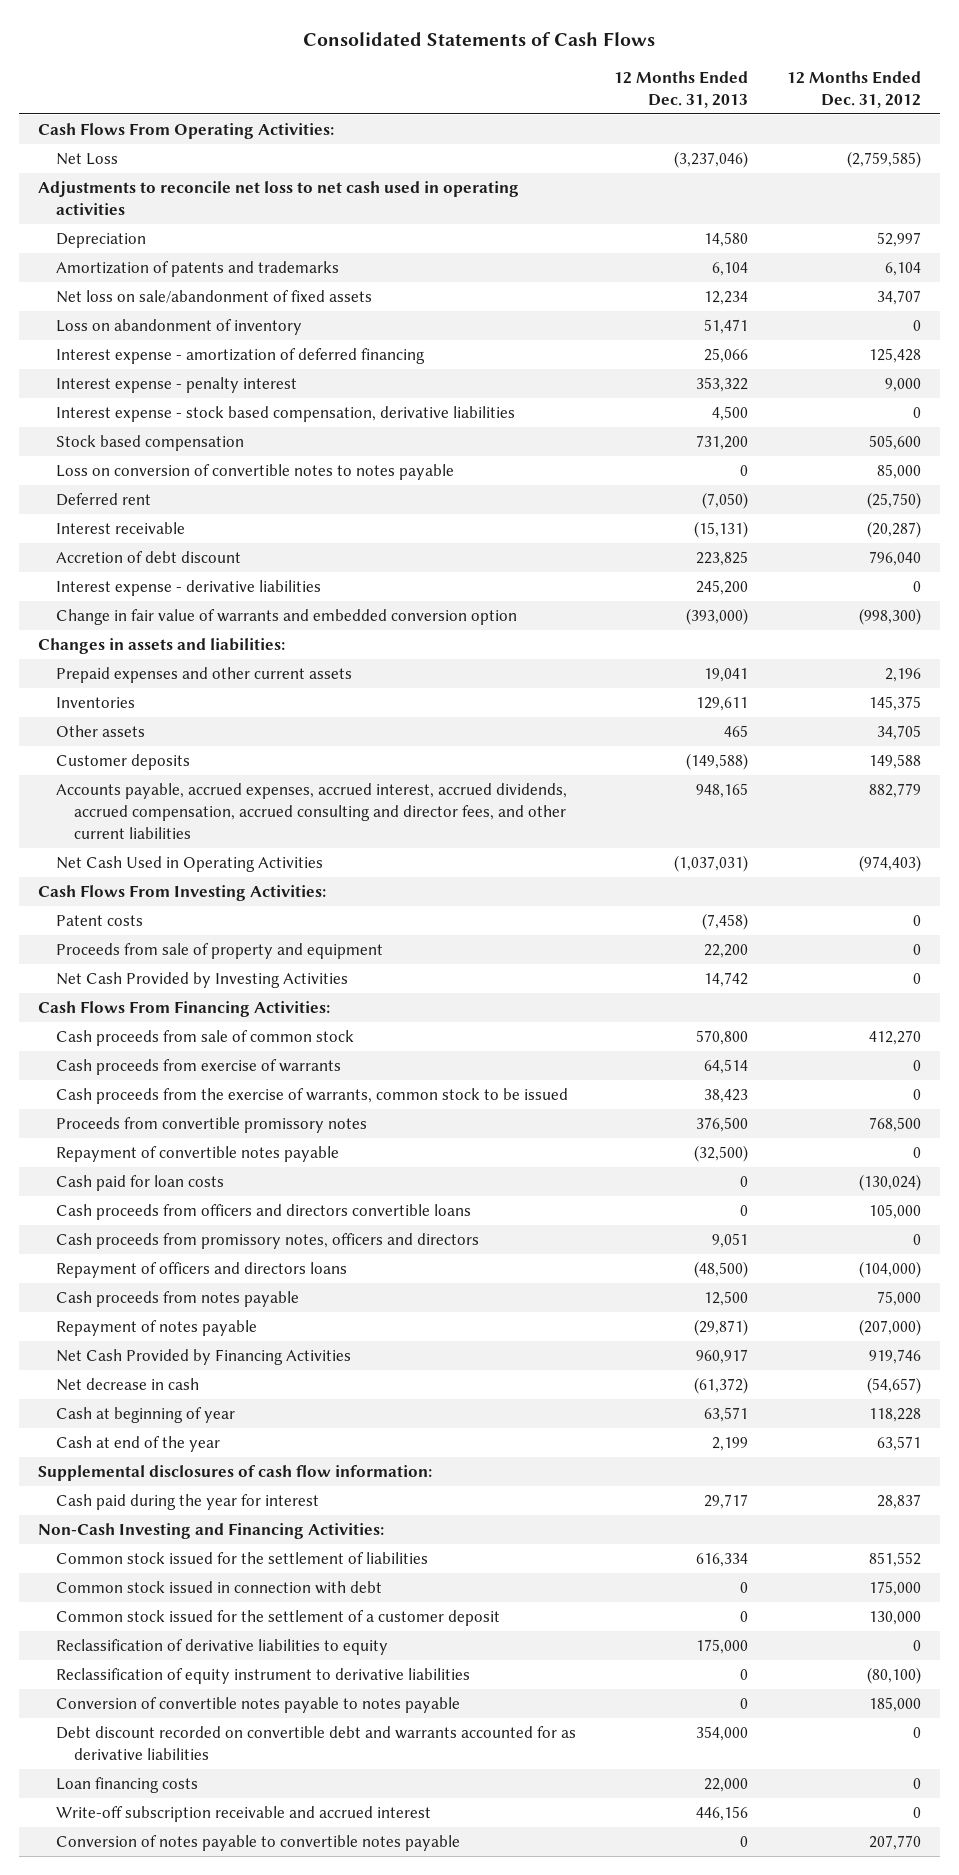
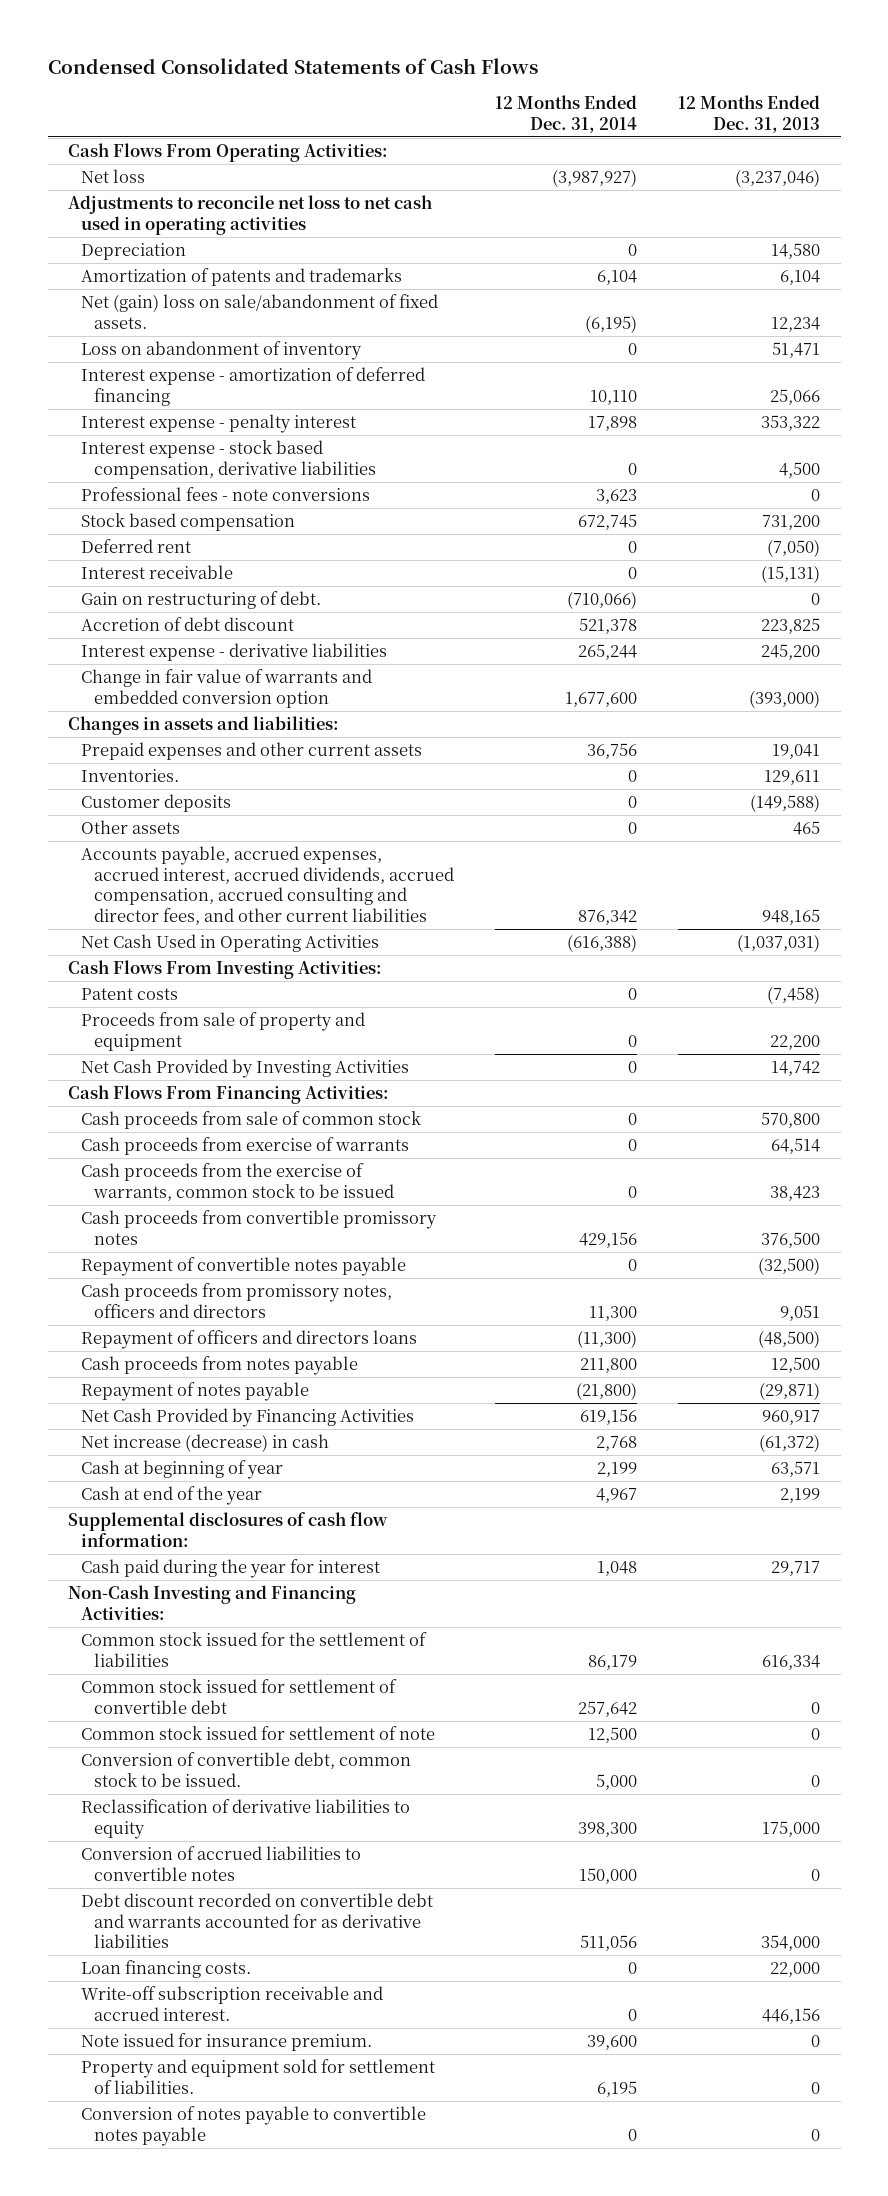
- Consolidated Statements of Cash Flows
+ Condensed Consolidated Statements of Cash Flows
- | 12 Months Ended Dec. 31, 2013 | 12 Months Ended Dec. 31, 2012
+ | 12 Months Ended Dec. 31, 2014 | 12 Months Ended Dec. 31, 2013
- Net Loss | (3,237,046) | (2,759,585)
+ Net loss | (3,987,927) | (3,237,046)
- Net loss on sale/abandonment of fixed assets | 12,234 | 34,707
+ Net (gain) loss on sale/abandonment of fixed assets. | (6,195) | 12,234
+ Professional fees - note conversions | 3,623 | 0
- Loss on conversion of convertible notes to notes payable | 0 | 85,000
+ Gain on restructuring of debt. | (710,066) | 0
- Inventories | 129,611 | 145,375
+ Inventories. | 0 | 129,611
moved down: Other assets | 0 | 465
- Proceeds from convertible promissory notes | 376,500 | 768,500
+ Cash proceeds from convertible promissory notes | 429,156 | 376,500
- Cash paid for loan costs | 0 | (130,024)
- Cash proceeds from officers and directors convertible loans | 0 | 105,000
- Net decrease in cash | (61,372) | (54,657)
+ Net increase (decrease) in cash | 2,768 | (61,372)
- Common stock issued in connection with debt | 0 | 175,000
- Common stock issued for the settlement of a customer deposit | 0 | 130,000
+ Common stock issued for settlement of convertible debt | 257,642 | 0
+ Common stock issued for settlement of note | 12,500 | 0
+ Conversion of convertible debt, common stock to be issued. | 5,000 | 0
- Reclassification of equity instrument to derivative liabilities | 0 | (80,100)
- Conversion of convertible notes payable to notes payable | 0 | 185,000
+ Conversion of accrued liabilities to convertible notes | 150,000 | 0
- Loan financing costs | 22,000 | 0
- Write-off subscription receivable and accrued interest | 446,156 | 0
+ Loan financing costs. | 0 | 22,000
+ Write-off subscription receivable and accrued interest. | 0 | 446,156
+ Note issued for insurance premium. | 39,600 | 0
+ Property and equipment sold for settlement of liabilities. | 6,195 | 0

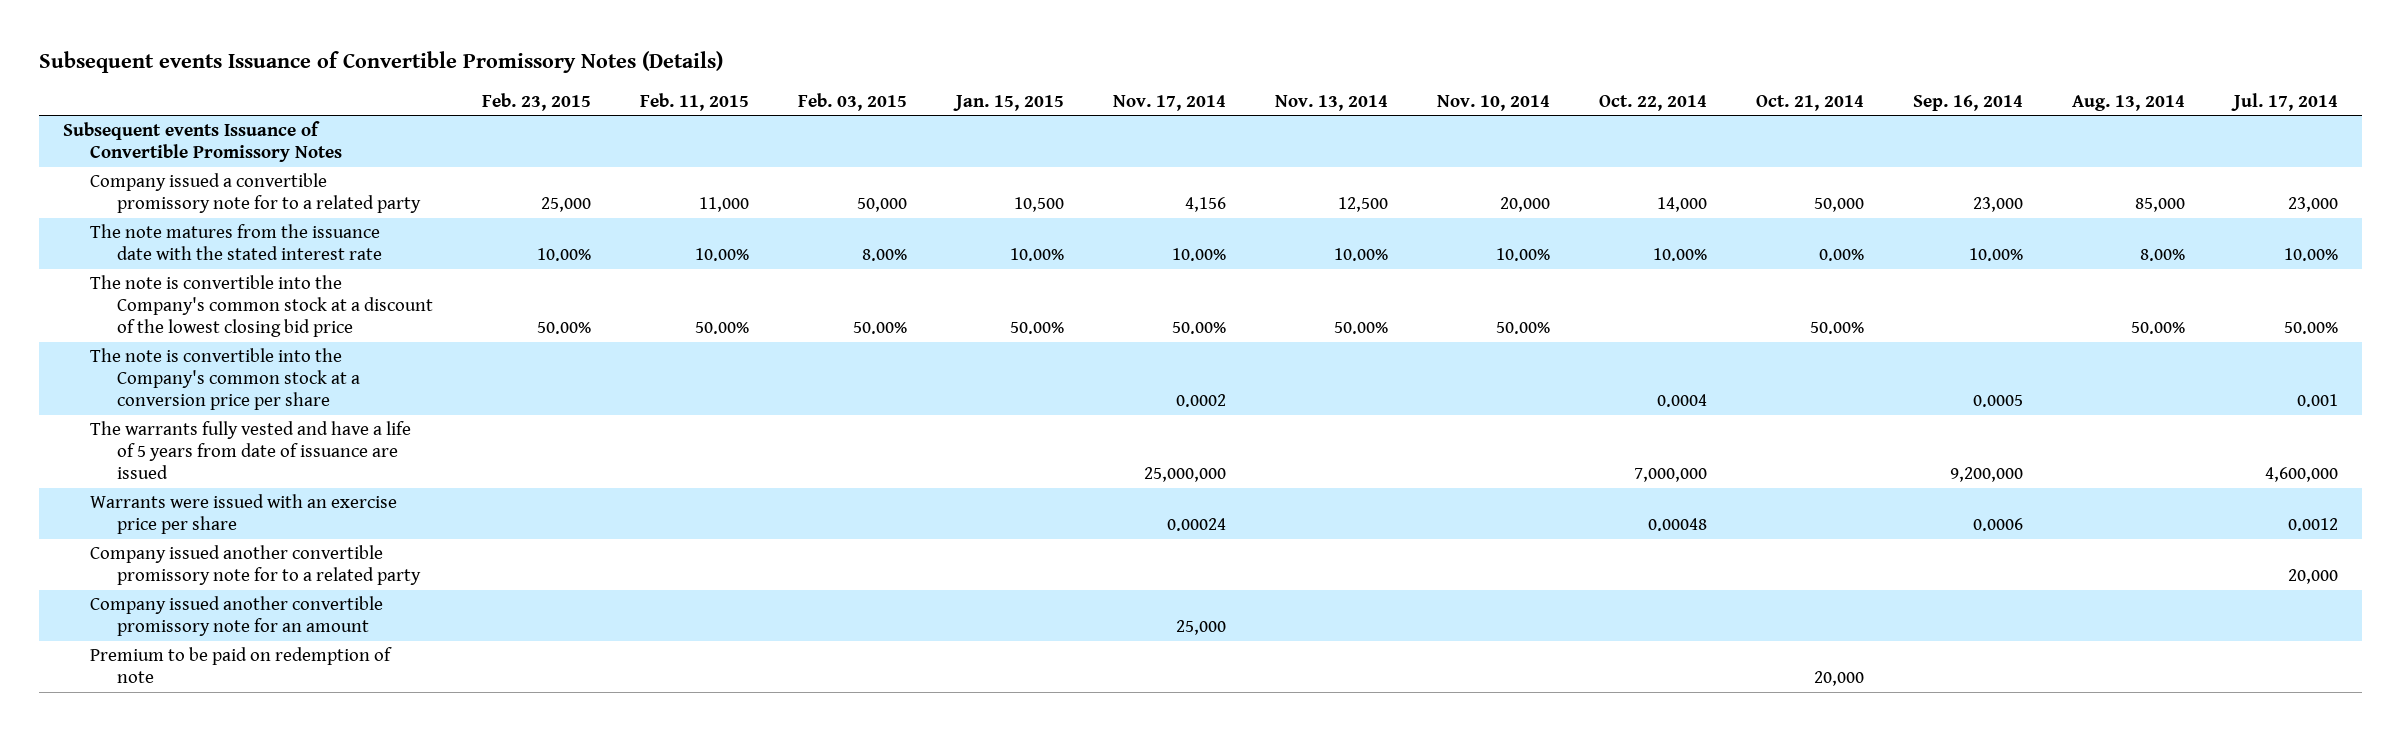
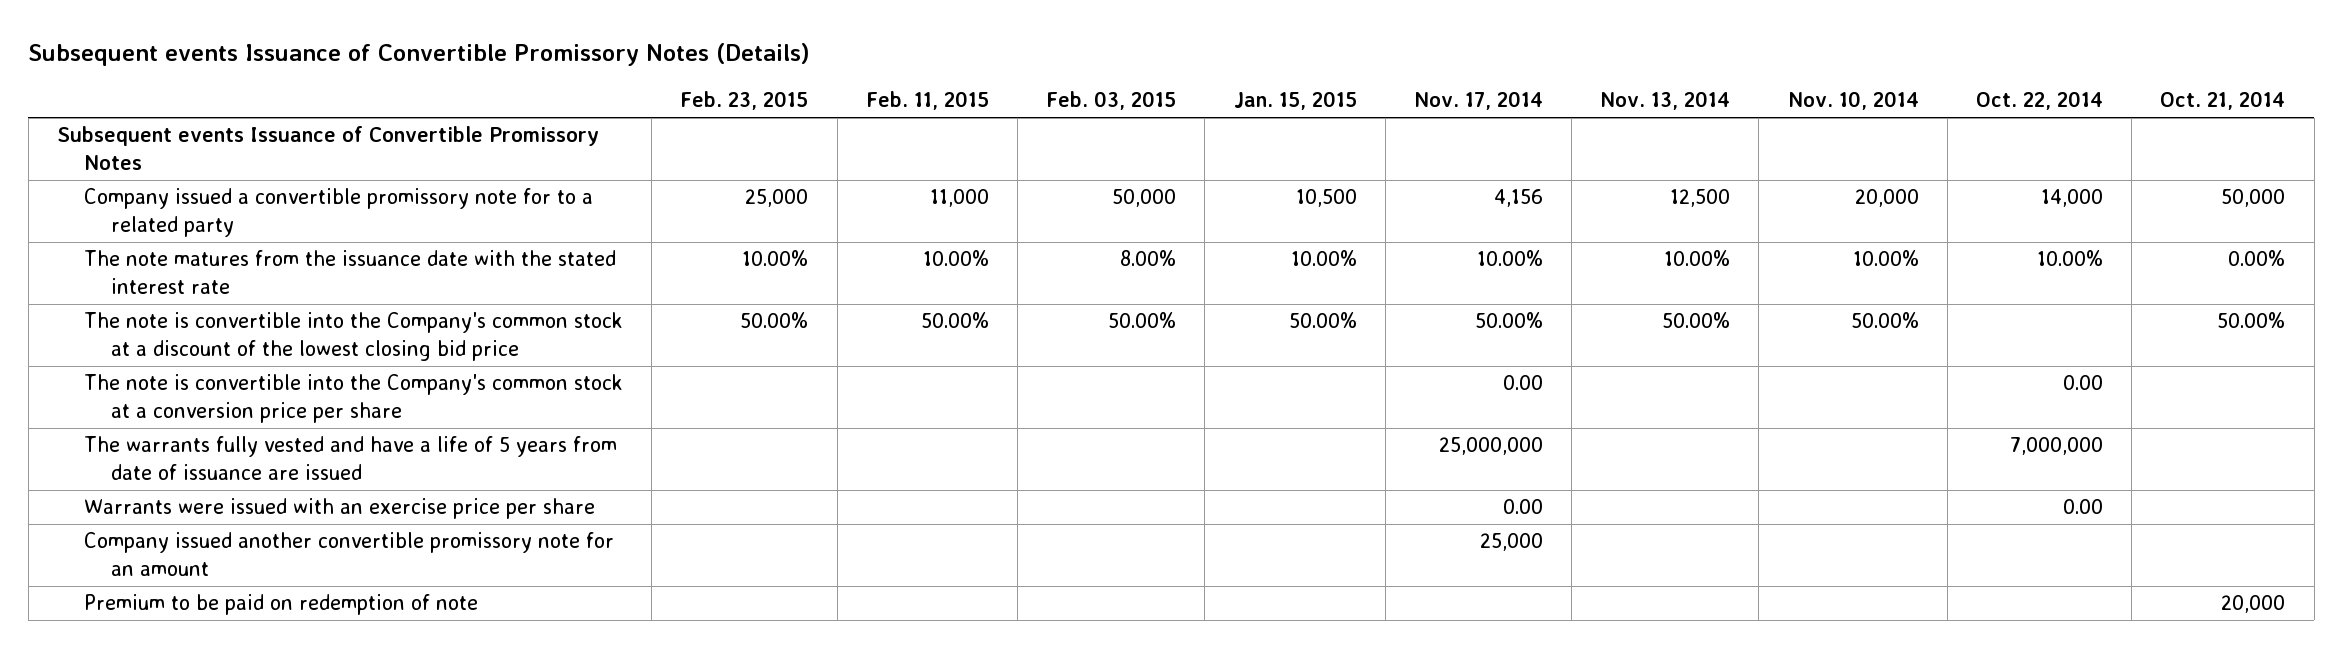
- | Feb. 23, 2015 | Feb. 11, 2015 | Feb. 03, 2015 | Jan. 15, 2015 | Nov. 17, 2014 | Nov. 13, 2014 | Nov. 10, 2014 | Oct. 22, 2014 | Oct. 21, 2014 | Sep. 16, 2014 | Aug. 13, 2014 | Jul. 17, 2014
+ | Feb. 23, 2015 | Feb. 11, 2015 | Feb. 03, 2015 | Jan. 15, 2015 | Nov. 17, 2014 | Nov. 13, 2014 | Nov. 10, 2014 | Oct. 22, 2014 | Oct. 21, 2014
- The note is convertible into the Company's common stock at a conversion price per share | | | | | 0.0002 | | | 0.0004 | | 0.0005 | | 0.001
+ The note is convertible into the Company's common stock at a conversion price per share | | | | | 0.00 | | | 0.00 |
- Warrants were issued with an exercise price per share | | | | | 0.00024 | | | 0.00048 | | 0.0006 | | 0.0012
- Company issued another convertible promissory note for to a related party | | | | | | | | | | | | 20,000
+ Warrants were issued with an exercise price per share | | | | | 0.00 | | | 0.00 |

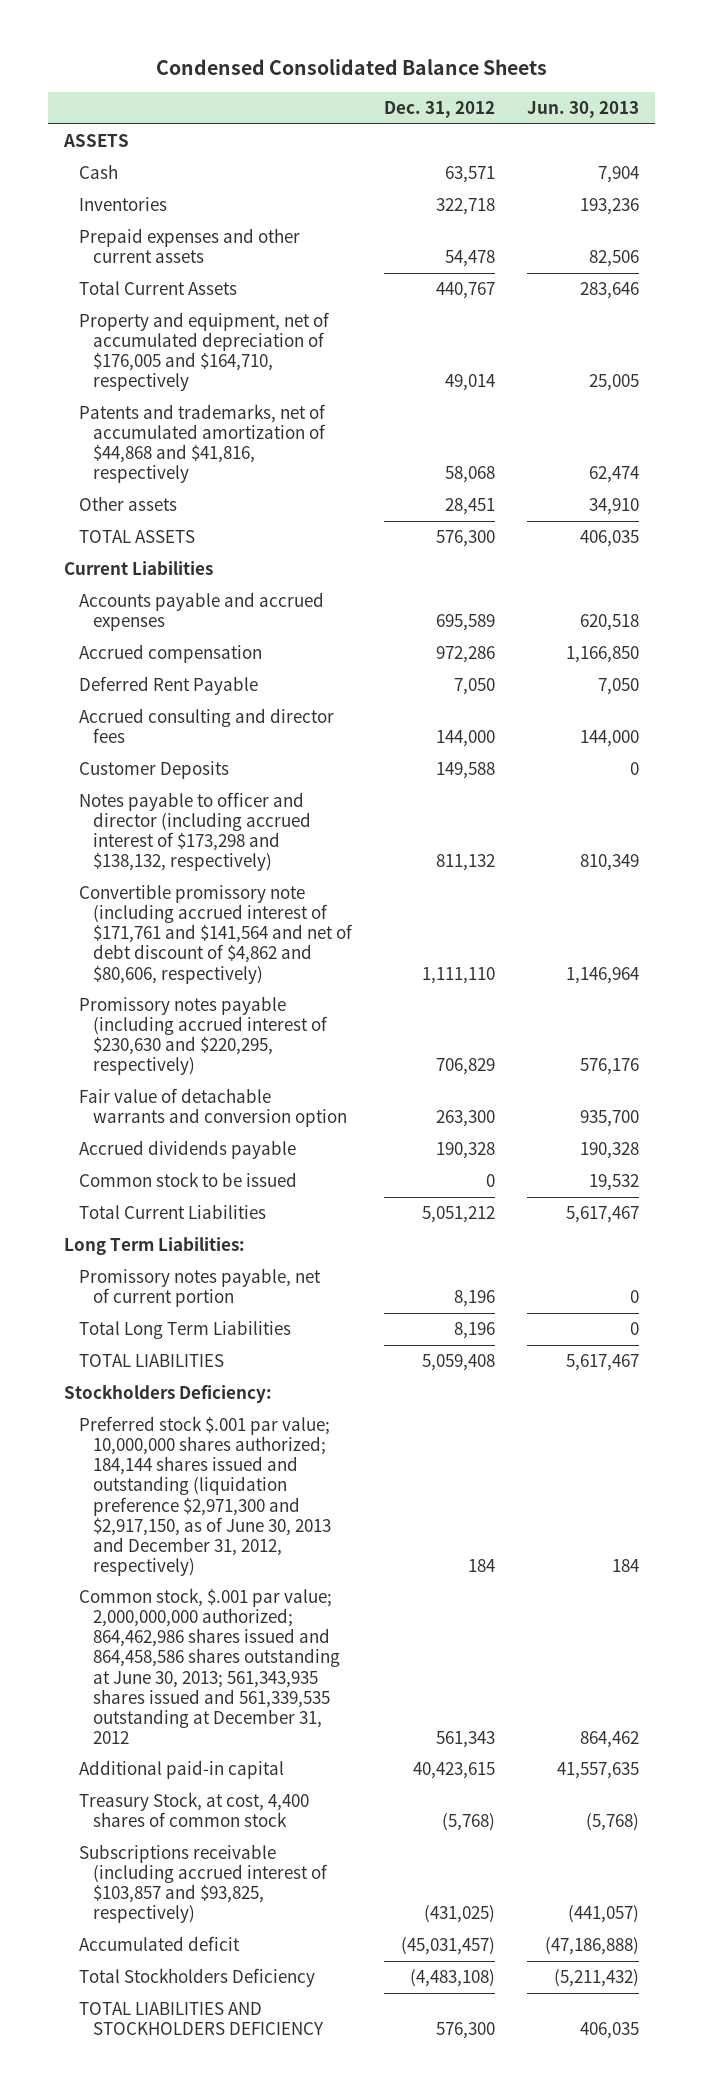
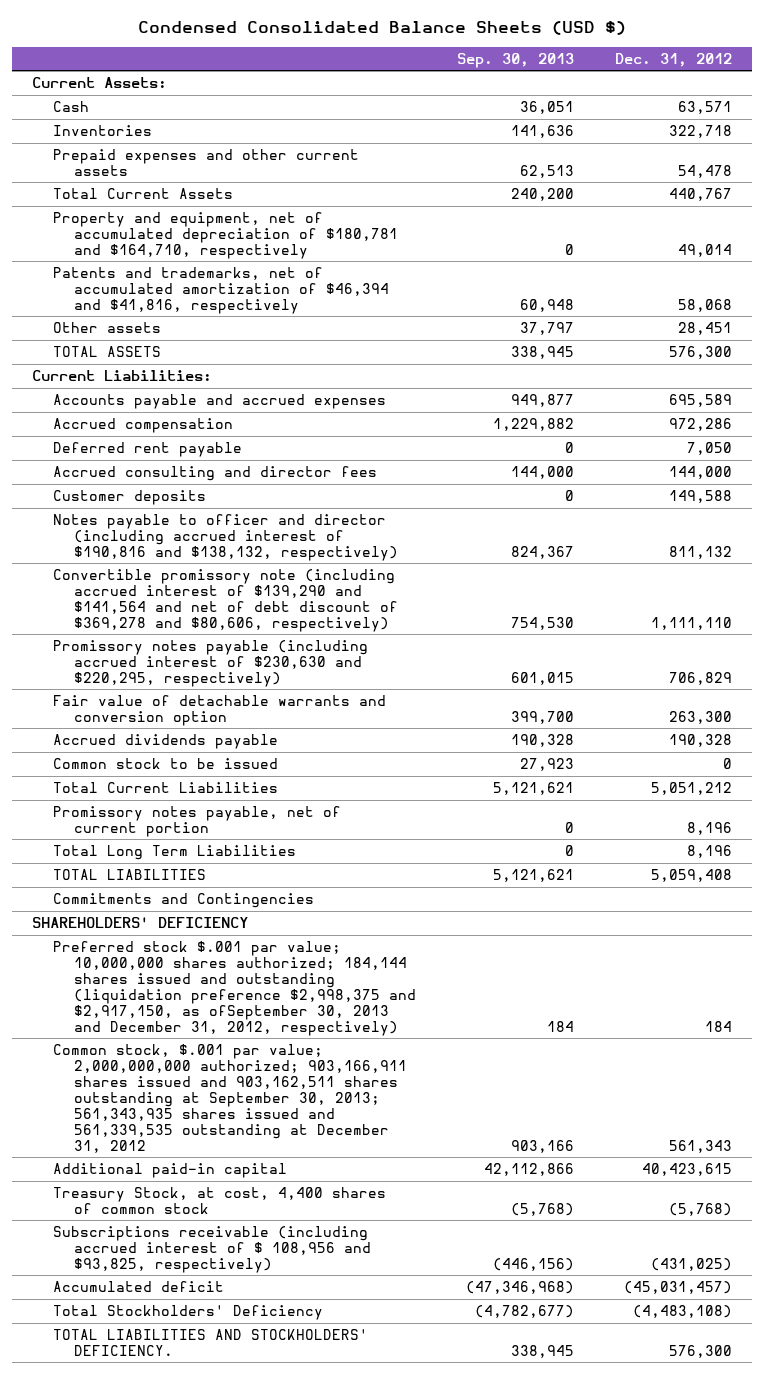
- Condensed Consolidated Balance Sheets
+ Condensed Consolidated Balance Sheets (USD $)
- | Dec. 31, 2012 | Jun. 30, 2013
+ | Sep. 30, 2013 | Dec. 31, 2012
- ASSETS
+ Current Assets:
- Property and equipment, net of accumulated depreciation of $176,005 and $164,710, respectively | 49,014 | 25,005
- Patents and trademarks, net of accumulated amortization of $44,868 and $41,816, respectively | 58,068 | 62,474
+ Property and equipment, net of accumulated depreciation of $180,781 and $164,710, respectively | 0 | 49,014
+ Patents and trademarks, net of accumulated amortization of $46,394 and $41,816, respectively | 60,948 | 58,068
- Current Liabilities
+ Current Liabilities:
- Deferred Rent Payable | 7,050 | 7,050
+ Deferred rent payable | 0 | 7,050
- Customer Deposits | 149,588 | 0
- Notes payable to officer and director (including accrued interest of $173,298 and $138,132, respectively) | 811,132 | 810,349
- Convertible promissory note (including accrued interest of $171,761 and $141,564 and net of debt discount of $4,862 and $80,606, respectively) | 1,111,110 | 1,146,964
+ Customer deposits | 0 | 149,588
+ Notes payable to officer and director (including accrued interest of $190,816 and $138,132, respectively) | 824,367 | 811,132
+ Convertible promissory note (including accrued interest of $139,290 and $141,564 and net of debt discount of $369,278 and $80,606, respectively) | 754,530 | 1,111,110
- Long Term Liabilities:
- Stockholders Deficiency:
- Preferred stock $.001 par value; 10,000,000 shares authorized; 184,144 shares issued and outstanding (liquidation preference $2,971,300 and $2,917,150, as of June 30, 2013 and December 31, 2012, respectively) | 184 | 184
- Common stock, $.001 par value; 2,000,000,000 authorized; 864,462,986 shares issued and 864,458,586 shares outstanding at June 30, 2013; 561,343,935 shares issued and 561,339,535 outstanding at December 31, 2012 | 561,343 | 864,462
+ Commitments and Contingencies
+ SHAREHOLDERS' DEFICIENCY
+ Preferred stock $.001 par value; 10,000,000 shares authorized; 184,144 shares issued and outstanding (liquidation preference $2,998,375 and $2,917,150, as ofSeptember 30, 2013 and December 31, 2012, respectively) | 184 | 184
+ Common stock, $.001 par value; 2,000,000,000 authorized; 903,166,911 shares issued and 903,162,511 shares outstanding at September 30, 2013; 561,343,935 shares issued and 561,339,535 outstanding at December 31, 2012 | 903,166 | 561,343
- Subscriptions receivable (including accrued interest of $103,857 and $93,825, respectively) | (431,025) | (441,057)
+ Subscriptions receivable (including accrued interest of $ 108,956 and $93,825, respectively) | (446,156) | (431,025)
- Total Stockholders Deficiency | (4,483,108) | (5,211,432)
- TOTAL LIABILITIES AND STOCKHOLDERS DEFICIENCY | 576,300 | 406,035
+ Total Stockholders' Deficiency | (4,782,677) | (4,483,108)
+ TOTAL LIABILITIES AND STOCKHOLDERS' DEFICIENCY. | 338,945 | 576,300

